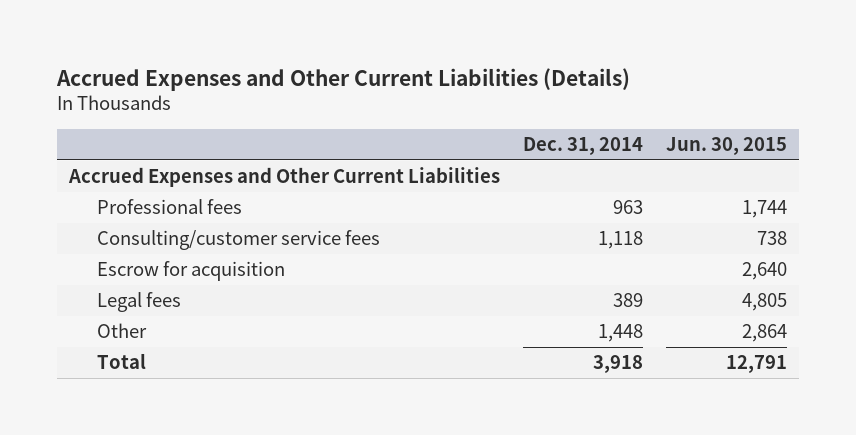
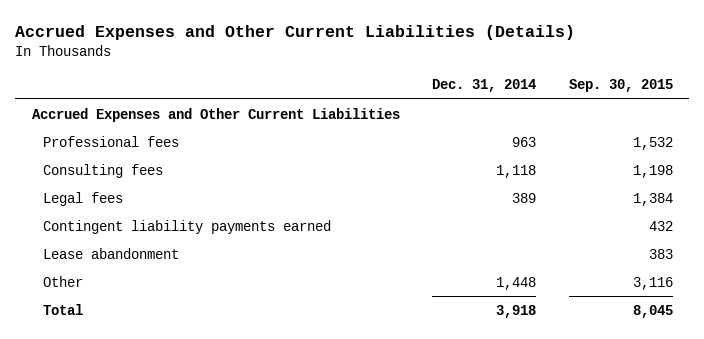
- | Dec. 31, 2014 | Jun. 30, 2015
+ | Dec. 31, 2014 | Sep. 30, 2015
- Consulting/customer service fees | 1,118 | 738
- Escrow for acquisition | | 2,640
+ Consulting fees | 1,118 | 1,198
+ Contingent liability payments earned | | 432
+ Lease abandonment | | 383

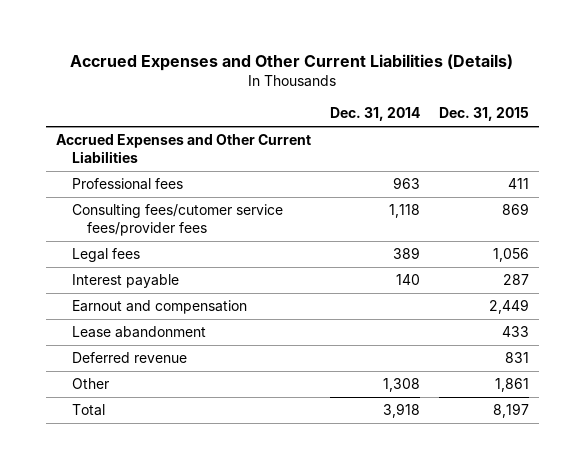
- | Dec. 31, 2014 | Sep. 30, 2015
+ | Dec. 31, 2014 | Dec. 31, 2015
- Consulting fees | 1,118 | 1,198
+ Consulting fees/cutomer service fees/provider fees | 1,118 | 869
- Contingent liability payments earned | | 432
+ Interest payable | 140 | 287
+ Earnout and compensation | | 2,449
- Other | 1,448 | 3,116
+ Deferred revenue | | 831
+ Other | 1,308 | 1,861

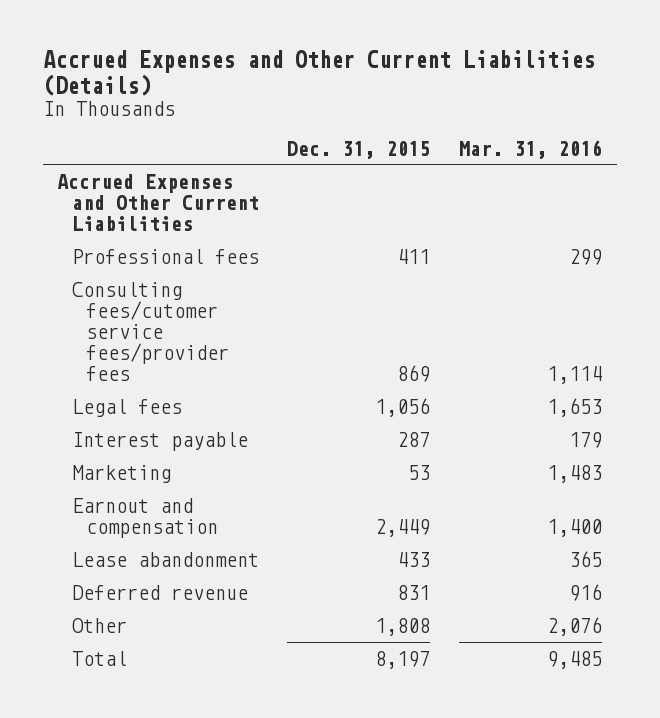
- | Dec. 31, 2014 | Dec. 31, 2015
+ | Dec. 31, 2015 | Mar. 31, 2016
+ Marketing | 53 | 1,483
- Other | 1,308 | 1,861
+ Other | 1,808 | 2,076

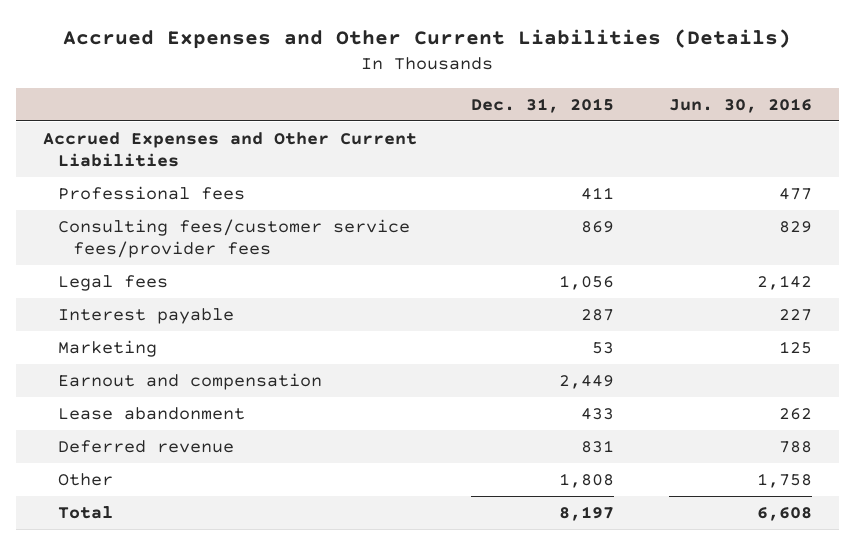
- | Dec. 31, 2015 | Mar. 31, 2016
+ | Dec. 31, 2015 | Jun. 30, 2016
- Consulting fees/cutomer service fees/provider fees | 869 | 1,114
+ Consulting fees/customer service fees/provider fees | 869 | 829

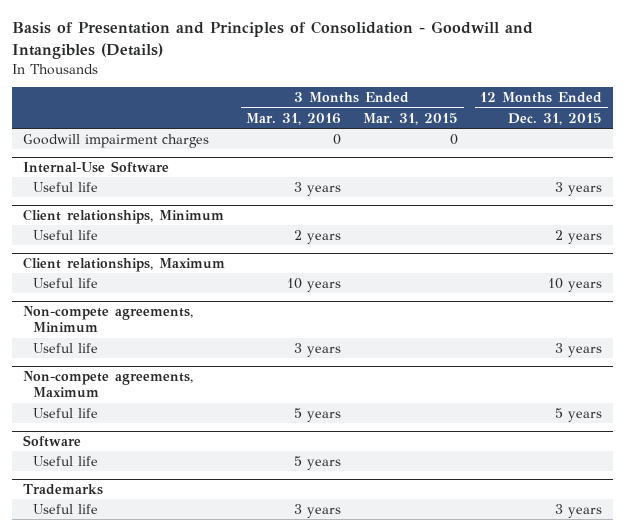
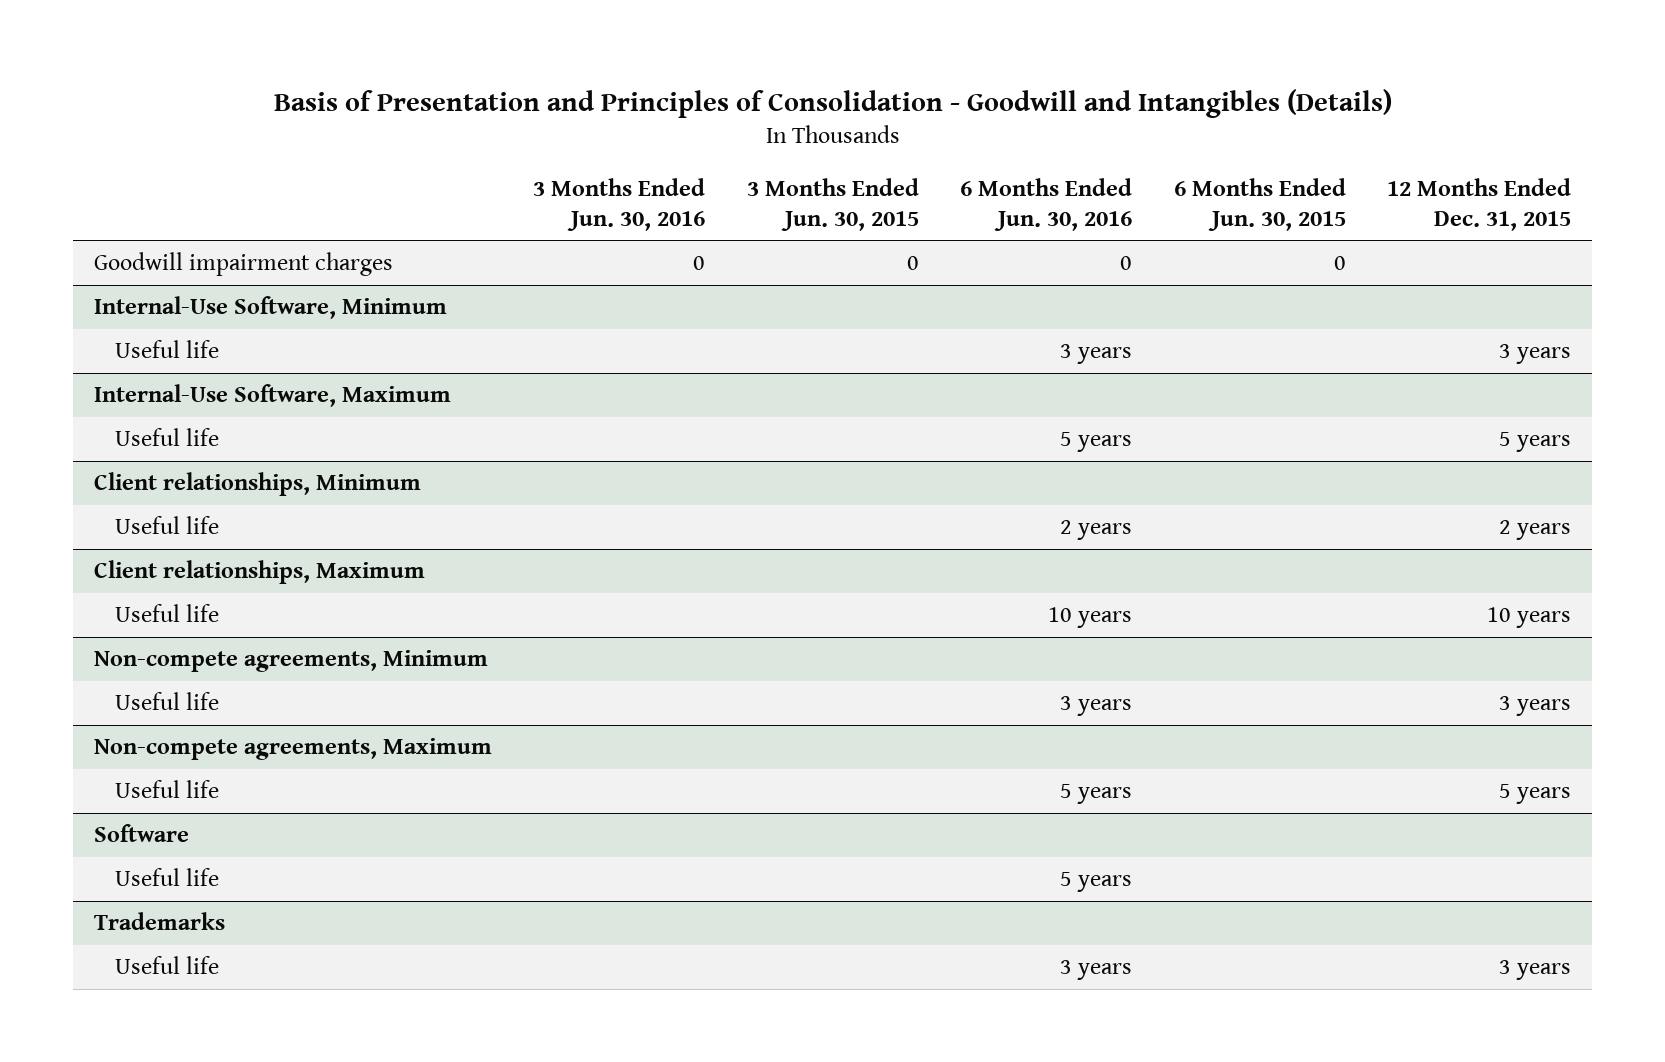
- | 3 Months Ended Mar. 31, 2016 | 3 Months Ended Mar. 31, 2015 | 12 Months Ended Dec. 31, 2015
+ | 3 Months Ended Jun. 30, 2016 | 3 Months Ended Jun. 30, 2015 | 6 Months Ended Jun. 30, 2016 | 6 Months Ended Jun. 30, 2015 | 12 Months Ended Dec. 31, 2015
- Internal-Use Software
+ Internal-Use Software, Minimum
+ Internal-Use Software, Maximum
+ Useful life | | | 5 years | | 5 years

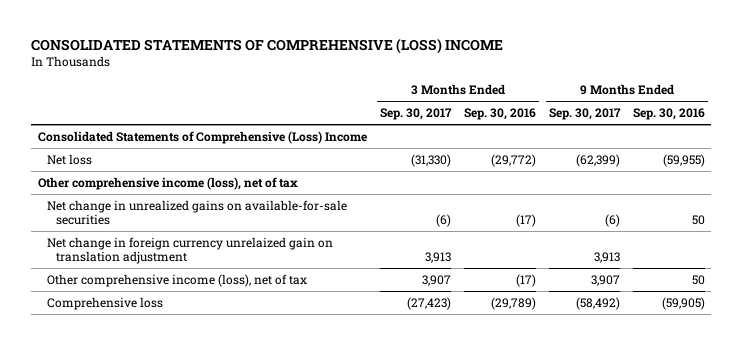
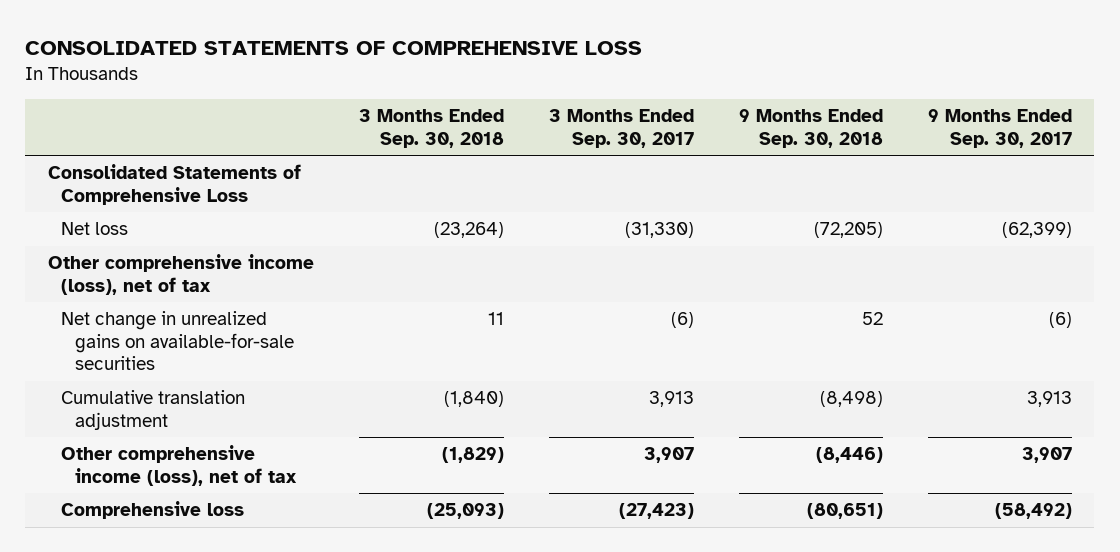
- CONSOLIDATED STATEMENTS OF COMPREHENSIVE (LOSS) INCOME
+ CONSOLIDATED STATEMENTS OF COMPREHENSIVE LOSS
- | 3 Months Ended Sep. 30, 2017 | 3 Months Ended Sep. 30, 2016 | 9 Months Ended Sep. 30, 2017 | 9 Months Ended Sep. 30, 2016
+ | 3 Months Ended Sep. 30, 2018 | 3 Months Ended Sep. 30, 2017 | 9 Months Ended Sep. 30, 2018 | 9 Months Ended Sep. 30, 2017
- Consolidated Statements of Comprehensive (Loss) Income
+ Consolidated Statements of Comprehensive Loss
- Net change in foreign currency unrelaized gain on translation adjustment | 3,913 | | 3,913 |
+ Cumulative translation adjustment | (1,840) | 3,913 | (8,498) | 3,913

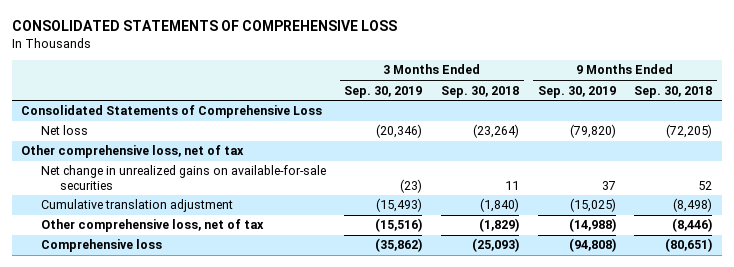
- | 3 Months Ended Sep. 30, 2018 | 3 Months Ended Sep. 30, 2017 | 9 Months Ended Sep. 30, 2018 | 9 Months Ended Sep. 30, 2017
+ | 3 Months Ended Sep. 30, 2019 | 3 Months Ended Sep. 30, 2018 | 9 Months Ended Sep. 30, 2019 | 9 Months Ended Sep. 30, 2018
- Other comprehensive income (loss), net of tax
+ Other comprehensive loss, net of tax
- Other comprehensive income (loss), net of tax | (1,829) | 3,907 | (8,446) | 3,907
+ Other comprehensive loss, net of tax | (15,516) | (1,829) | (14,988) | (8,446)

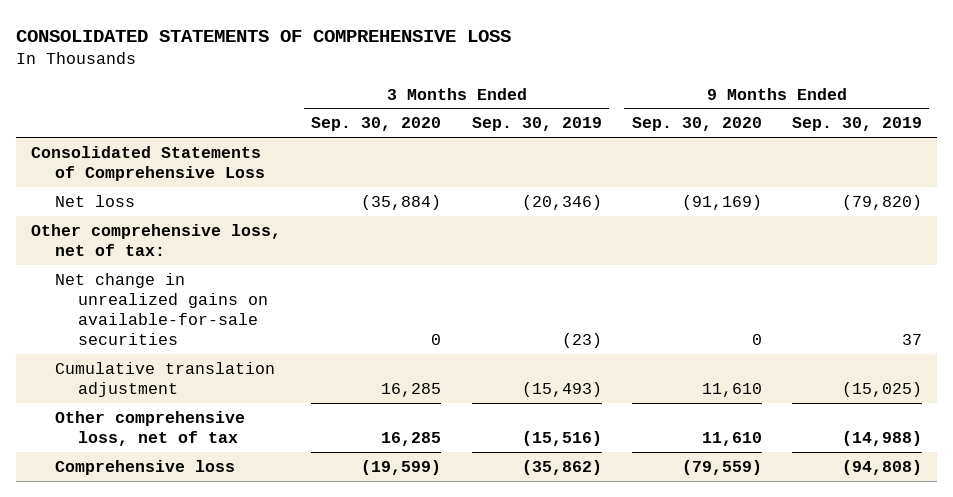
- | 3 Months Ended Sep. 30, 2019 | 3 Months Ended Sep. 30, 2018 | 9 Months Ended Sep. 30, 2019 | 9 Months Ended Sep. 30, 2018
+ | 3 Months Ended Sep. 30, 2020 | 3 Months Ended Sep. 30, 2019 | 9 Months Ended Sep. 30, 2020 | 9 Months Ended Sep. 30, 2019
- Other comprehensive loss, net of tax
+ Other comprehensive loss, net of tax:

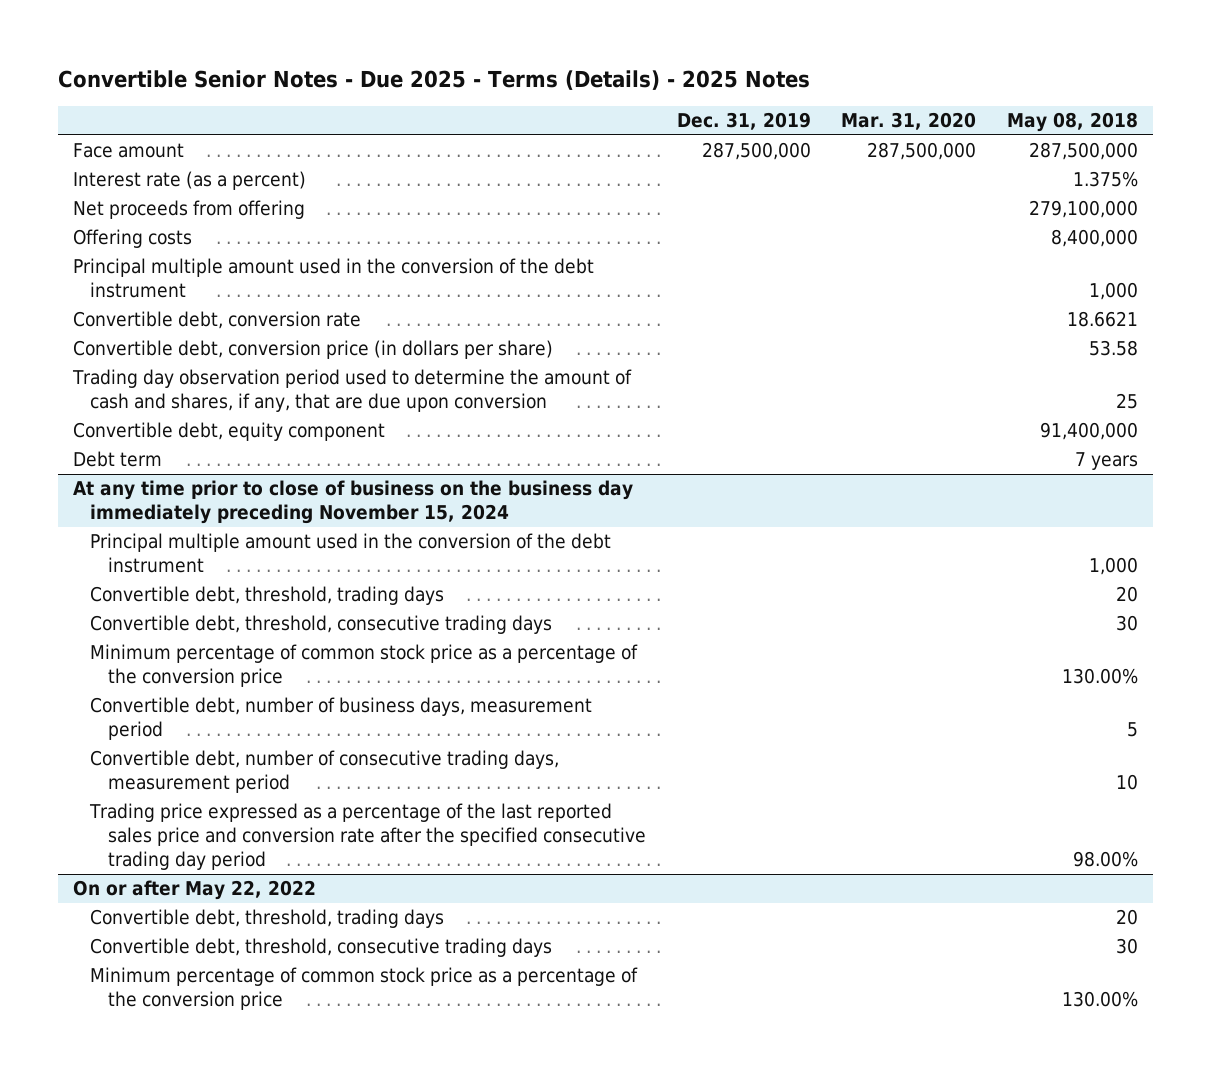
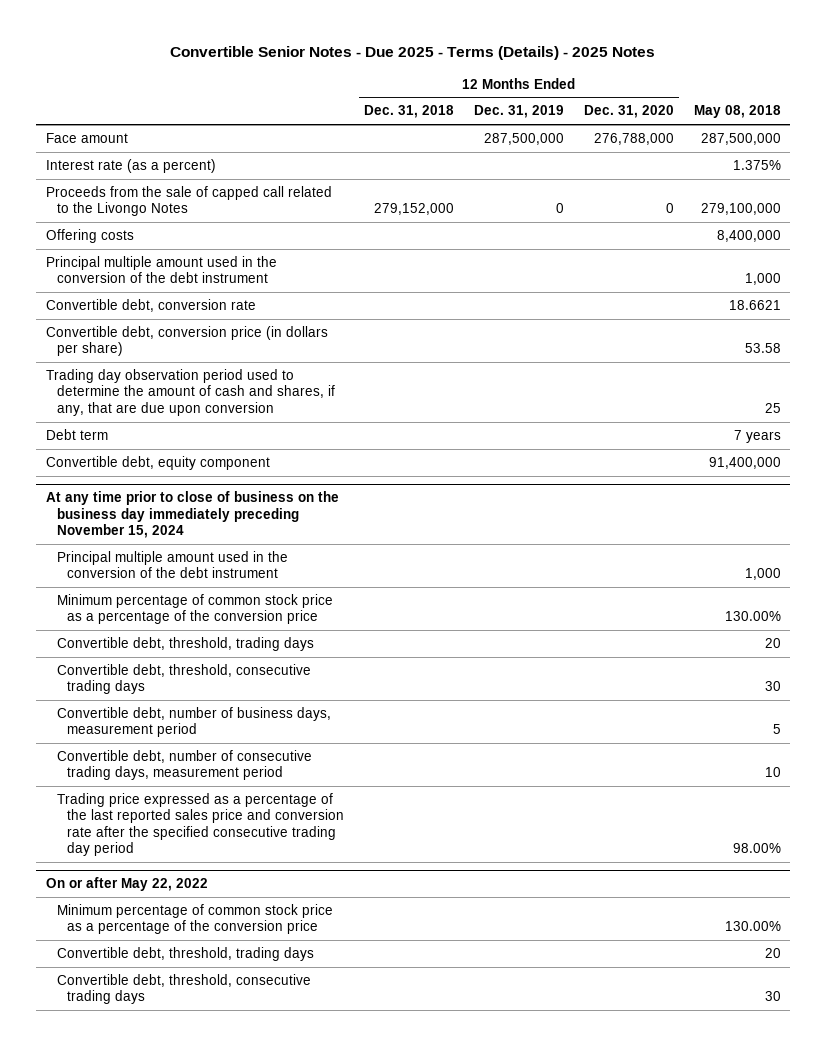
- | Dec. 31, 2019 | Mar. 31, 2020 | May 08, 2018
+ | 12 Months Ended Dec. 31, 2018 | 12 Months Ended Dec. 31, 2019 | 12 Months Ended Dec. 31, 2020 | May 08, 2018
- Net proceeds from offering | | | 279,100,000
+ Proceeds from the sale of capped call related to the Livongo Notes | 279,152,000 | 0 | 0 | 279,100,000
moved down: Convertible debt, equity component | | | | 91,400,000
@ At any time prior to close of business on the business day immediately preceding November 15, 2024
moved up: Minimum percentage of common stock price as a percentage of the conversion price | | | | 130.00%
@ On or after May 22, 2022
moved up: Minimum percentage of common stock price as a percentage of the conversion price | | | | 130.00%

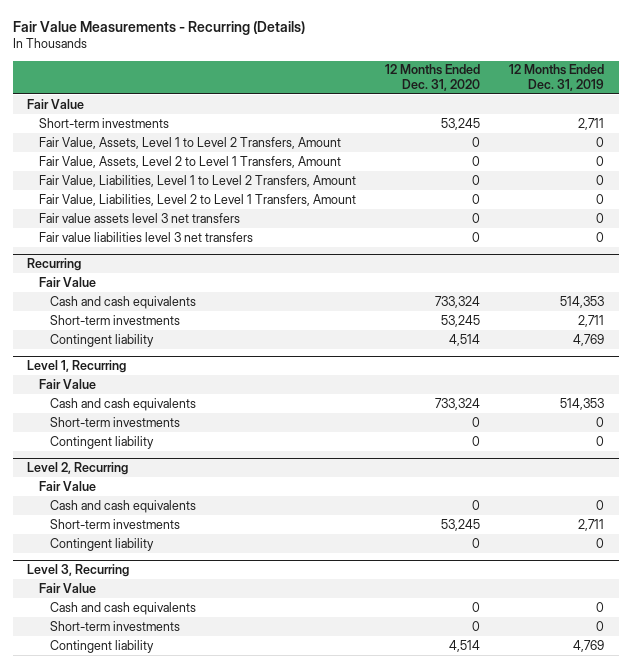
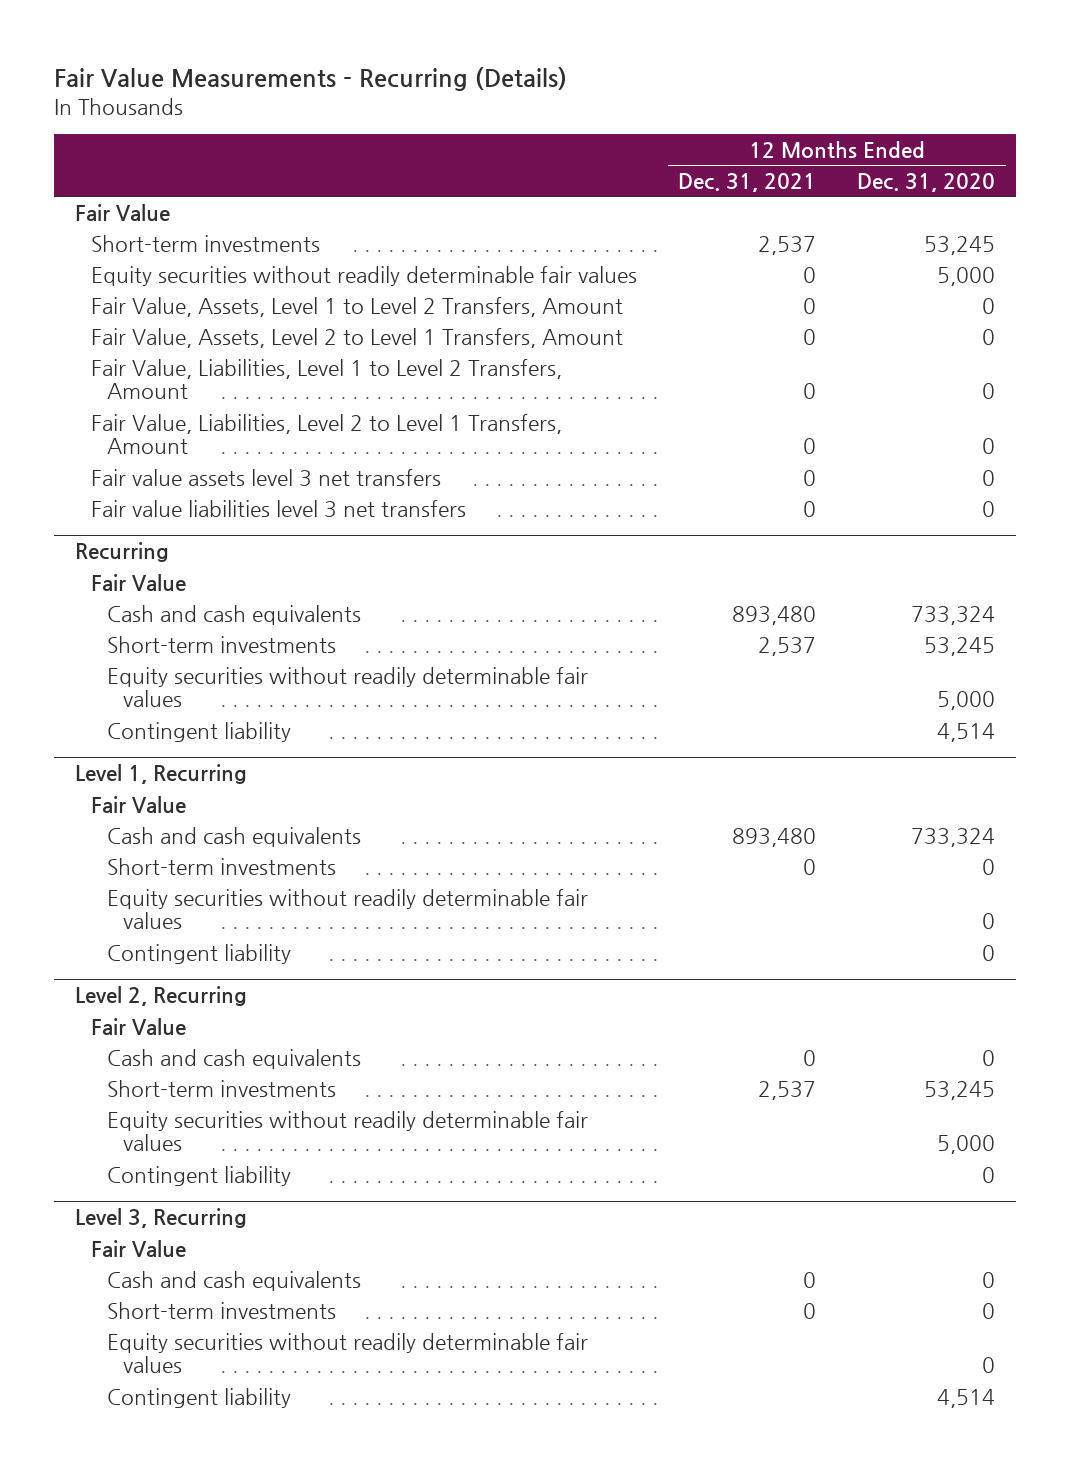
- | 12 Months Ended Dec. 31, 2020 | 12 Months Ended Dec. 31, 2019
+ | 12 Months Ended Dec. 31, 2021 | 12 Months Ended Dec. 31, 2020
+ Equity securities without readily determinable fair values | 0 | 5,000
@ Recurring
+ Equity securities without readily determinable fair values | | 5,000
@ Level 1, Recurring
+ Equity securities without readily determinable fair values | | 0
@ Level 2, Recurring
+ Equity securities without readily determinable fair values | | 5,000
@ Level 3, Recurring
+ Equity securities without readily determinable fair values | | 0

